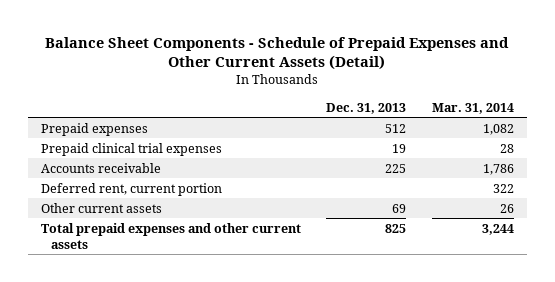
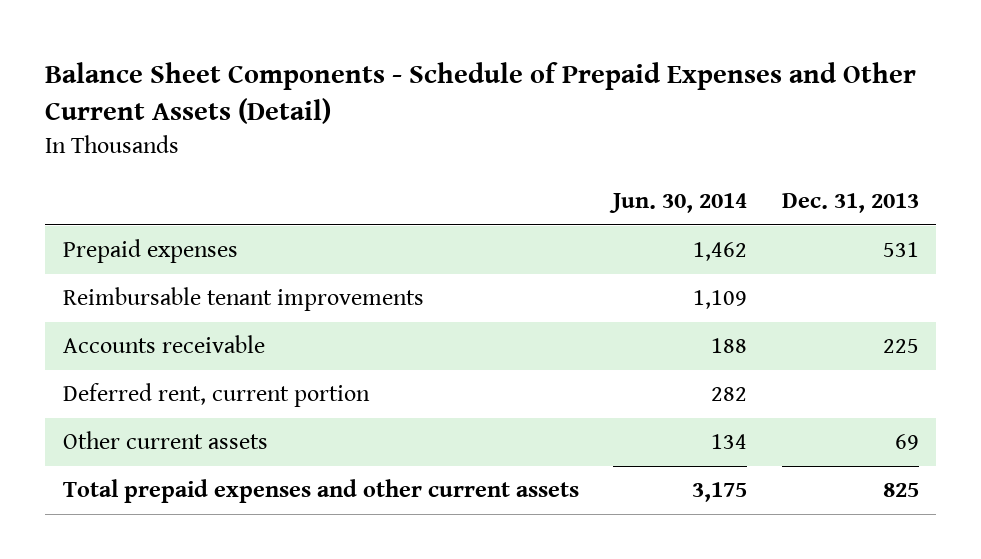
- | Dec. 31, 2013 | Mar. 31, 2014
+ | Jun. 30, 2014 | Dec. 31, 2013
- Prepaid expenses | 512 | 1,082
- Prepaid clinical trial expenses | 19 | 28
+ Prepaid expenses | 1,462 | 531
+ Reimbursable tenant improvements | 1,109 |

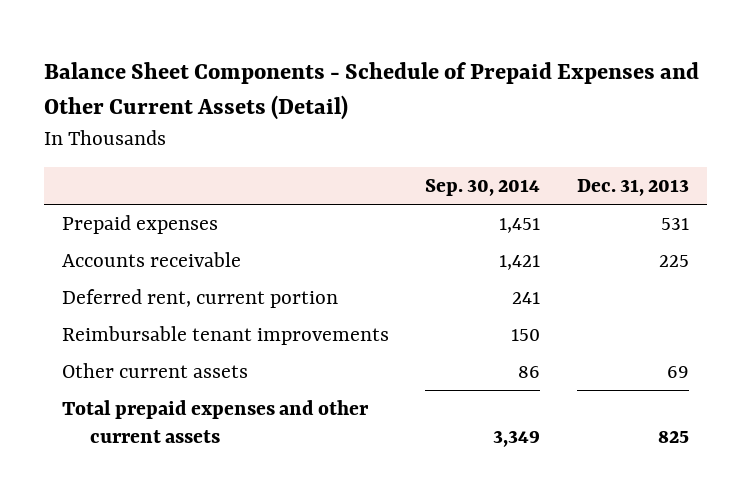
- | Jun. 30, 2014 | Dec. 31, 2013
+ | Sep. 30, 2014 | Dec. 31, 2013
moved down: Reimbursable tenant improvements | 150 |

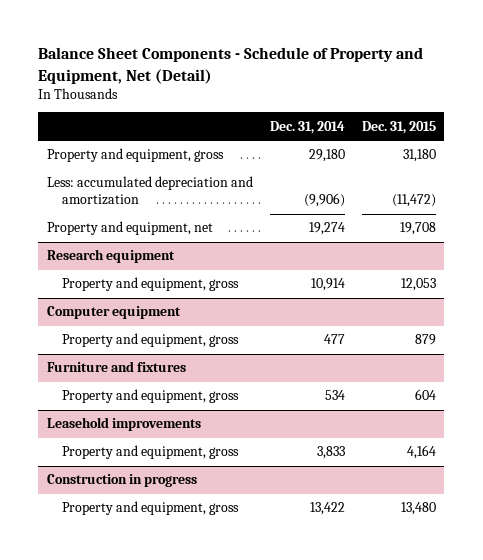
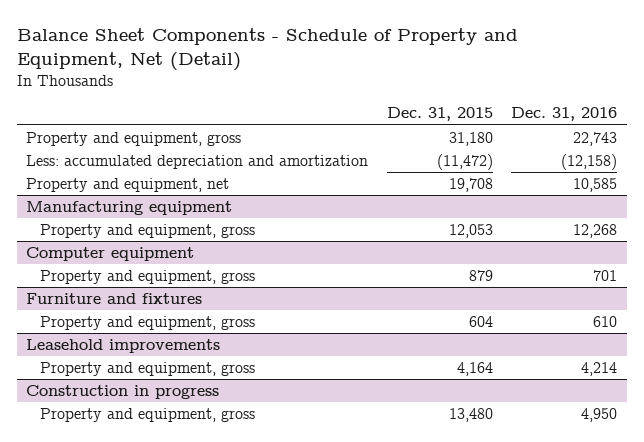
- | Dec. 31, 2014 | Dec. 31, 2015
+ | Dec. 31, 2015 | Dec. 31, 2016
- Research equipment
+ Manufacturing equipment

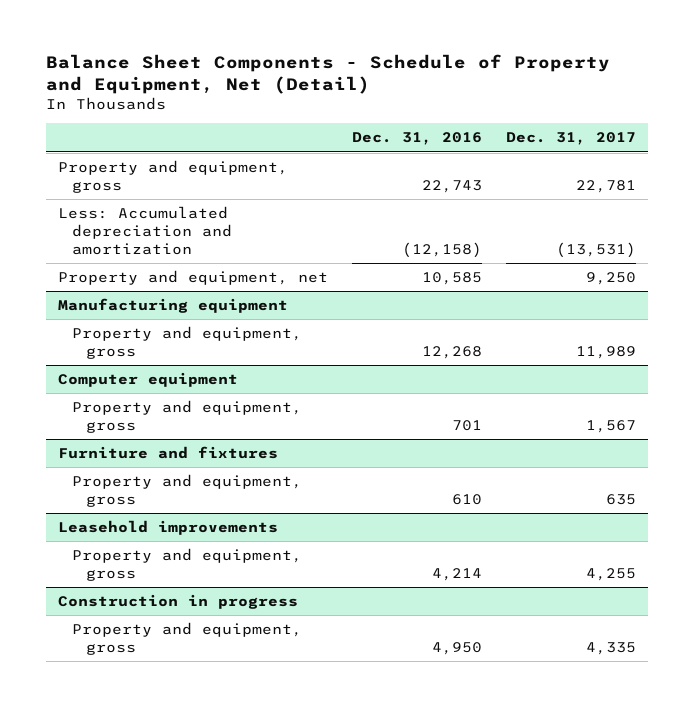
- | Dec. 31, 2015 | Dec. 31, 2016
+ | Dec. 31, 2016 | Dec. 31, 2017
- Less: accumulated depreciation and amortization | (11,472) | (12,158)
+ Less: Accumulated depreciation and amortization | (12,158) | (13,531)

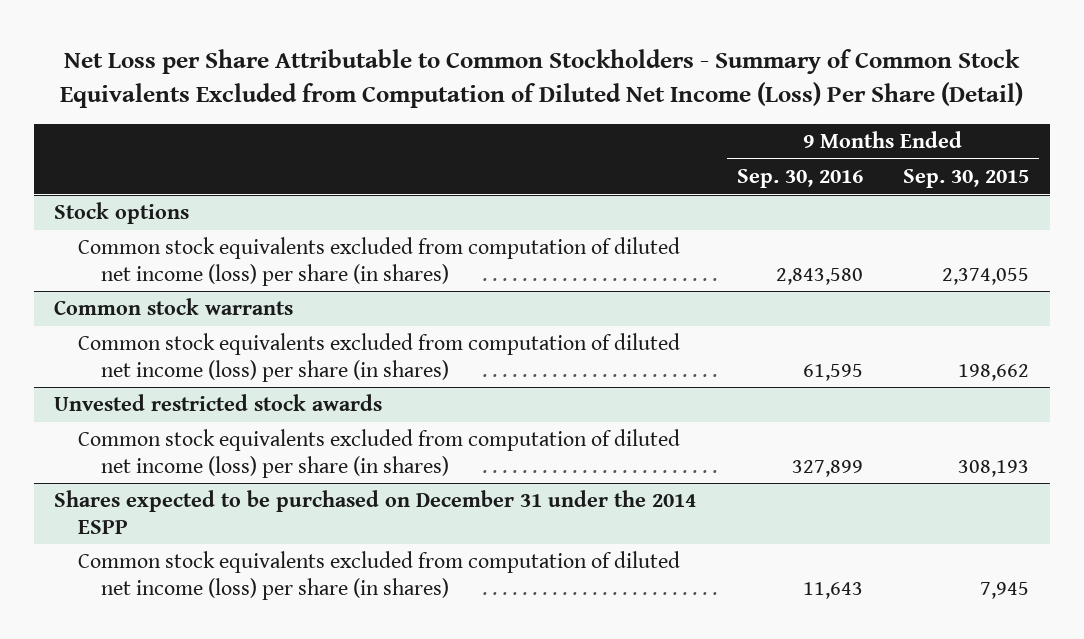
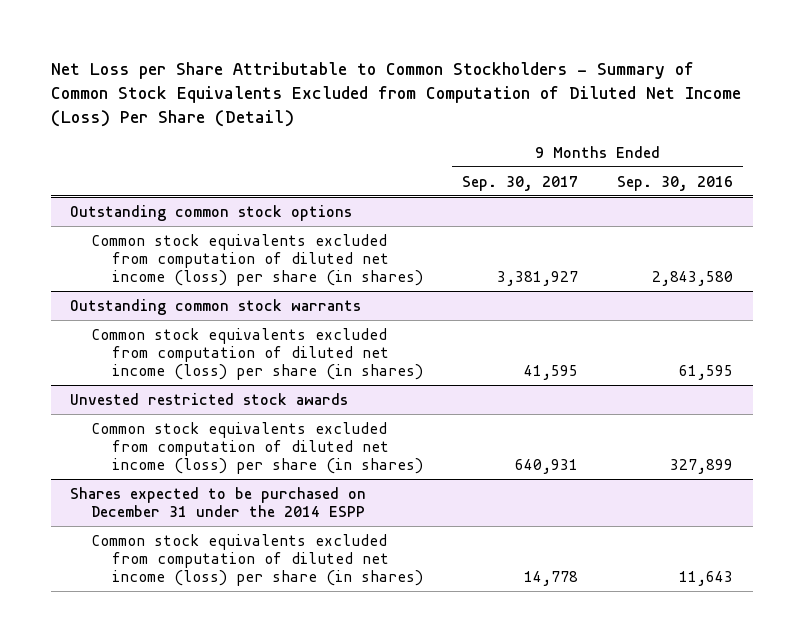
- | 9 Months Ended Sep. 30, 2016 | 9 Months Ended Sep. 30, 2015
+ | 9 Months Ended Sep. 30, 2017 | 9 Months Ended Sep. 30, 2016
- Stock options
+ Outstanding common stock options
- Common stock warrants
+ Outstanding common stock warrants

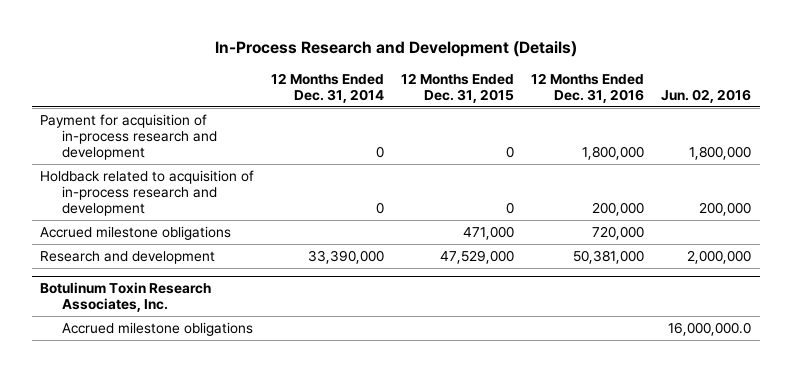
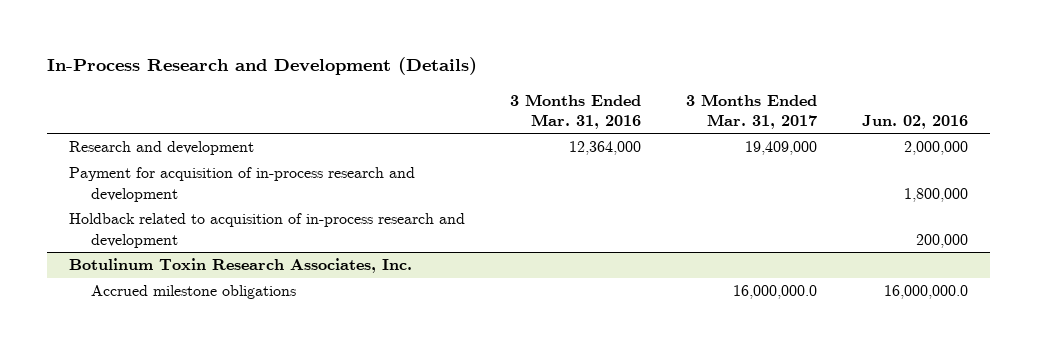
- | 12 Months Ended Dec. 31, 2014 | 12 Months Ended Dec. 31, 2015 | 12 Months Ended Dec. 31, 2016 | Jun. 02, 2016
+ | 3 Months Ended Mar. 31, 2016 | 3 Months Ended Mar. 31, 2017 | Jun. 02, 2016
moved up: Research and development | 12,364,000 | 19,409,000 | 2,000,000
- Accrued milestone obligations | | 471,000 | 720,000 |

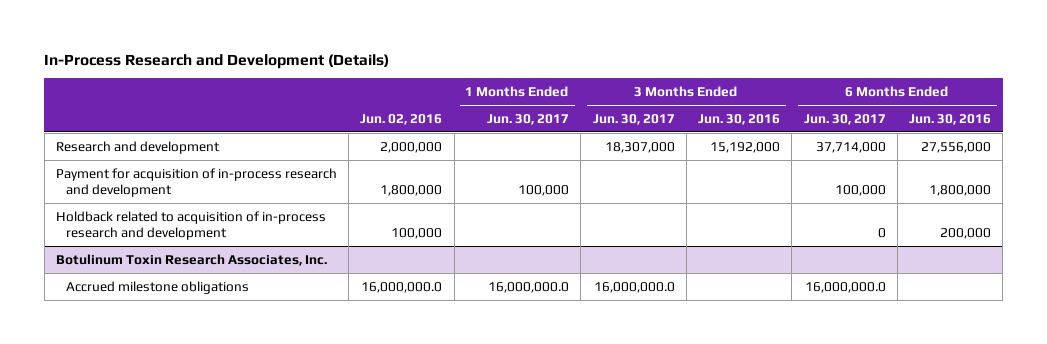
- | 3 Months Ended Mar. 31, 2016 | 3 Months Ended Mar. 31, 2017 | Jun. 02, 2016
+ | Jun. 02, 2016 | 1 Months Ended Jun. 30, 2017 | 3 Months Ended Jun. 30, 2017 | 3 Months Ended Jun. 30, 2016 | 6 Months Ended Jun. 30, 2017 | 6 Months Ended Jun. 30, 2016
- Holdback related to acquisition of in-process research and development | | | 200,000
+ Holdback related to acquisition of in-process research and development | 100,000 | | | | 0 | 200,000

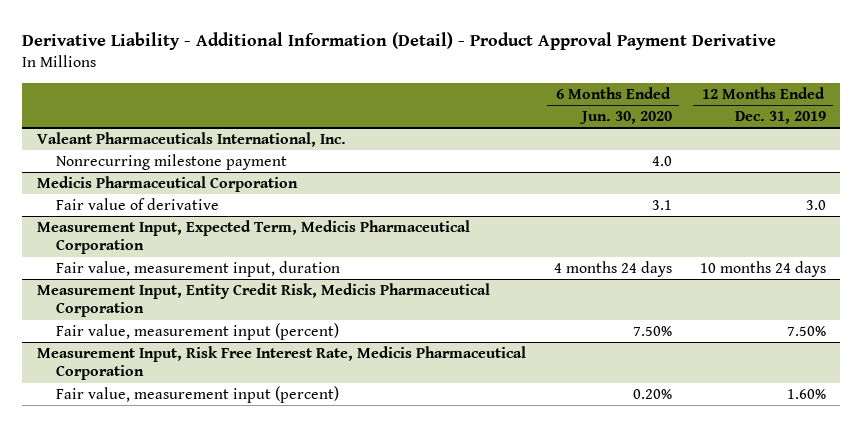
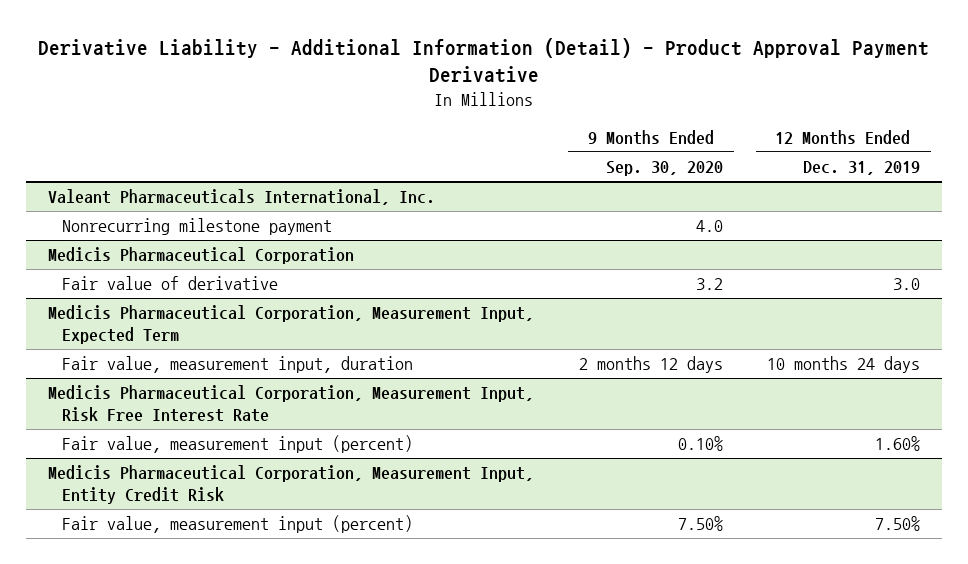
- | 6 Months Ended Jun. 30, 2020 | 12 Months Ended Dec. 31, 2019
+ | 9 Months Ended Sep. 30, 2020 | 12 Months Ended Dec. 31, 2019
- Measurement Input, Expected Term, Medicis Pharmaceutical Corporation
+ Medicis Pharmaceutical Corporation, Measurement Input, Expected Term
- Measurement Input, Entity Credit Risk, Medicis Pharmaceutical Corporation
- Fair value, measurement input (percent) | 7.50% | 7.50%
- Measurement Input, Risk Free Interest Rate, Medicis Pharmaceutical Corporation
+ Medicis Pharmaceutical Corporation, Measurement Input, Risk Free Interest Rate
+ Medicis Pharmaceutical Corporation, Measurement Input, Entity Credit Risk
+ Fair value, measurement input (percent) | 7.50% | 7.50%

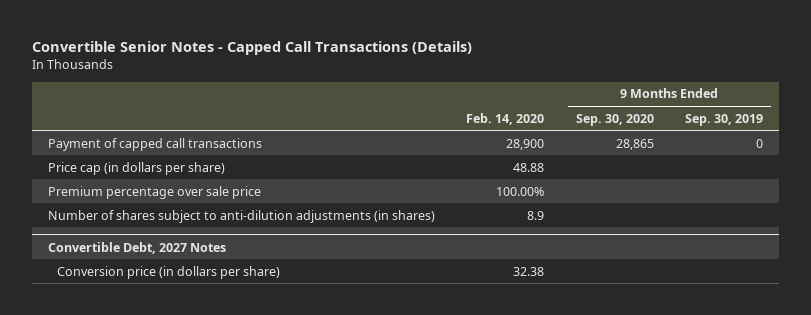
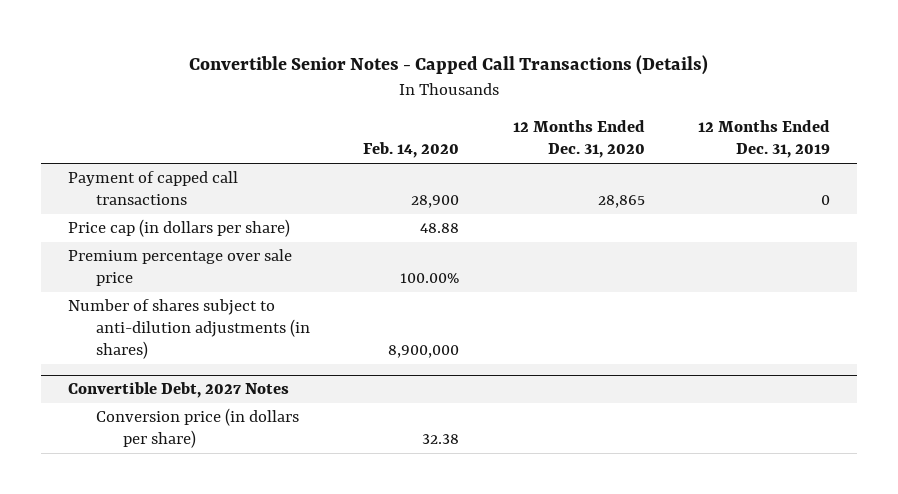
- | Feb. 14, 2020 | 9 Months Ended Sep. 30, 2020 | 9 Months Ended Sep. 30, 2019
+ | Feb. 14, 2020 | 12 Months Ended Dec. 31, 2020 | 12 Months Ended Dec. 31, 2019
- Number of shares subject to anti-dilution adjustments (in shares) | 8.9 | |
+ Number of shares subject to anti-dilution adjustments (in shares) | 8,900,000 | |

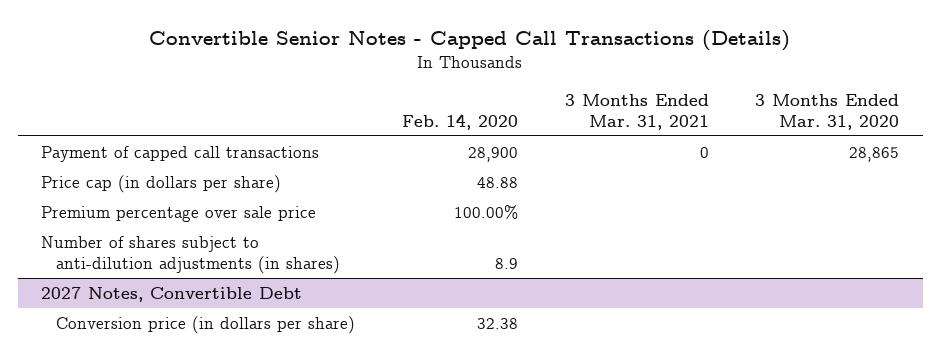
- | Feb. 14, 2020 | 12 Months Ended Dec. 31, 2020 | 12 Months Ended Dec. 31, 2019
+ | Feb. 14, 2020 | 3 Months Ended Mar. 31, 2021 | 3 Months Ended Mar. 31, 2020
- Number of shares subject to anti-dilution adjustments (in shares) | 8,900,000 | |
- Convertible Debt, 2027 Notes
+ Number of shares subject to anti-dilution adjustments (in shares) | 8.9 | |
+ 2027 Notes, Convertible Debt

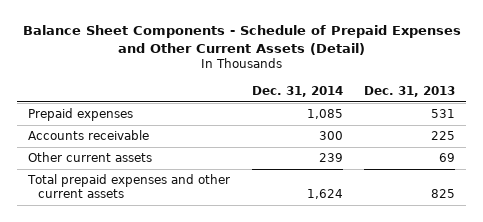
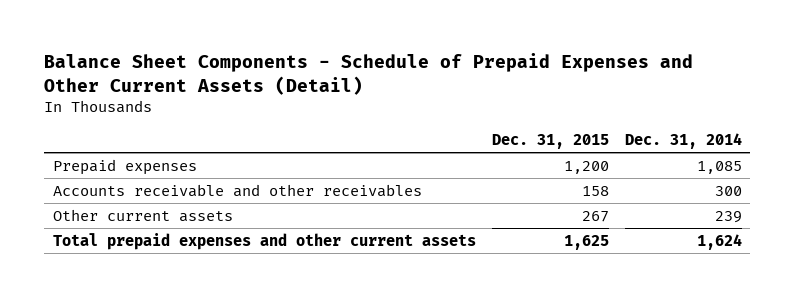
- | Dec. 31, 2014 | Dec. 31, 2013
+ | Dec. 31, 2015 | Dec. 31, 2014
- Accounts receivable | 300 | 225
+ Accounts receivable and other receivables | 158 | 300

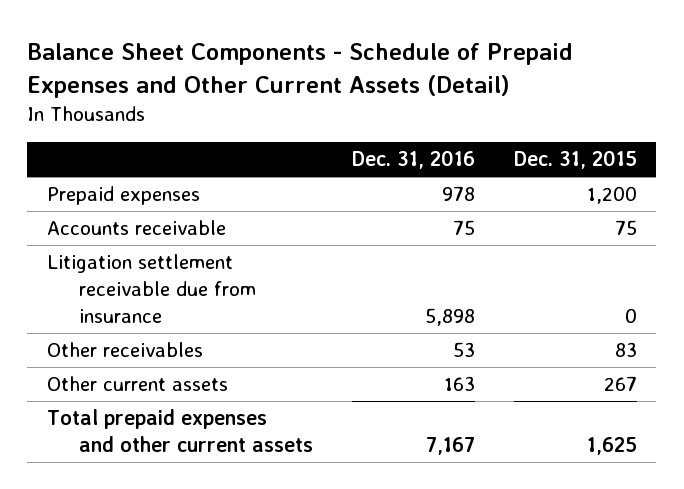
- | Dec. 31, 2015 | Dec. 31, 2014
+ | Dec. 31, 2016 | Dec. 31, 2015
- Accounts receivable and other receivables | 158 | 300
+ Accounts receivable | 75 | 75
+ Litigation settlement receivable due from insurance | 5,898 | 0
+ Other receivables | 53 | 83

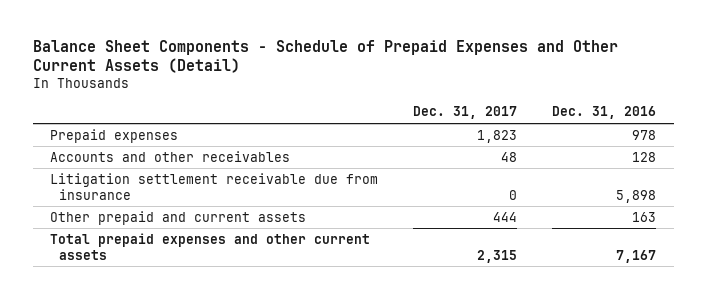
- | Dec. 31, 2016 | Dec. 31, 2015
+ | Dec. 31, 2017 | Dec. 31, 2016
- Accounts receivable | 75 | 75
+ Accounts and other receivables | 48 | 128
- Other receivables | 53 | 83
- Other current assets | 163 | 267
+ Other prepaid and current assets | 444 | 163

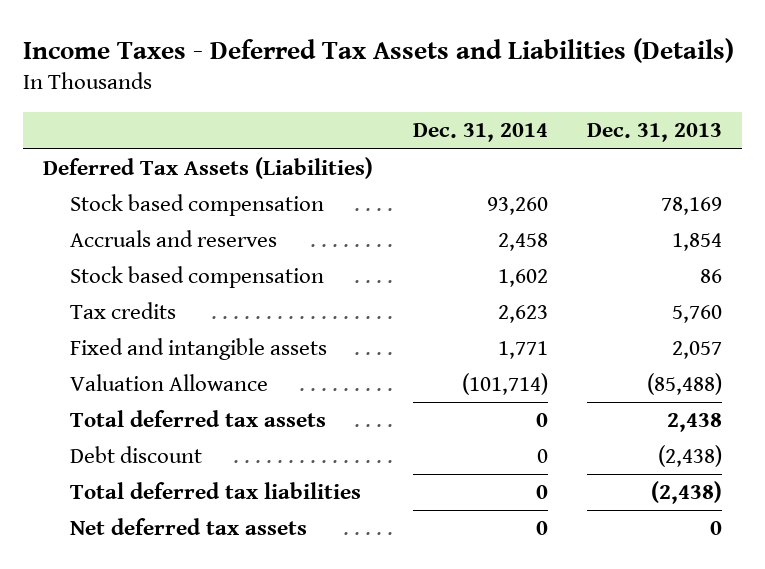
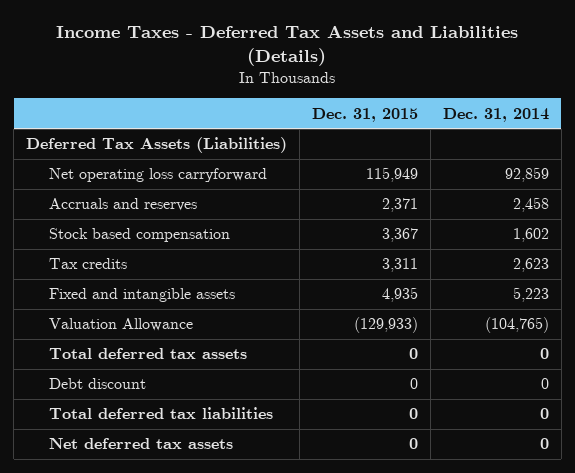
- | Dec. 31, 2014 | Dec. 31, 2013
+ | Dec. 31, 2015 | Dec. 31, 2014
- Stock based compensation | 93,260 | 78,169
+ Net operating loss carryforward | 115,949 | 92,859
- Fixed and intangible assets | 1,771 | 2,057
- Valuation Allowance | (101,714) | (85,488)
+ Fixed and intangible assets | 4,935 | 5,223
+ Valuation Allowance | (129,933) | (104,765)

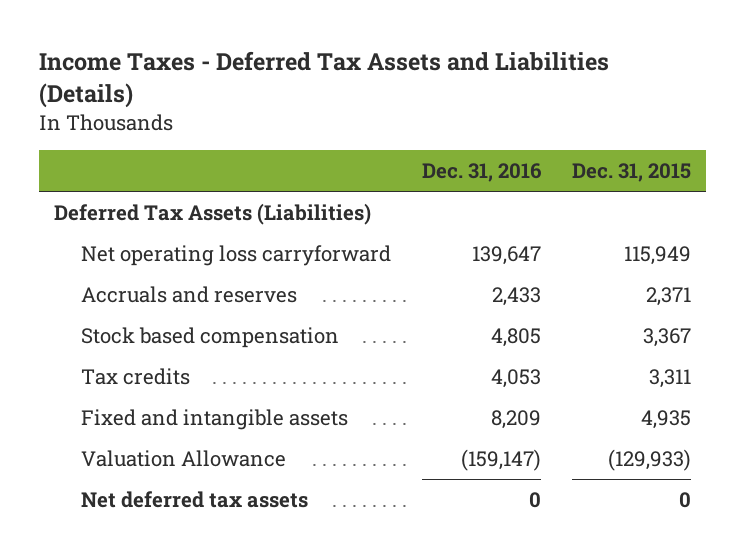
- | Dec. 31, 2015 | Dec. 31, 2014
+ | Dec. 31, 2016 | Dec. 31, 2015
- Total deferred tax assets | 0 | 0
- Debt discount | 0 | 0
- Total deferred tax liabilities | 0 | 0

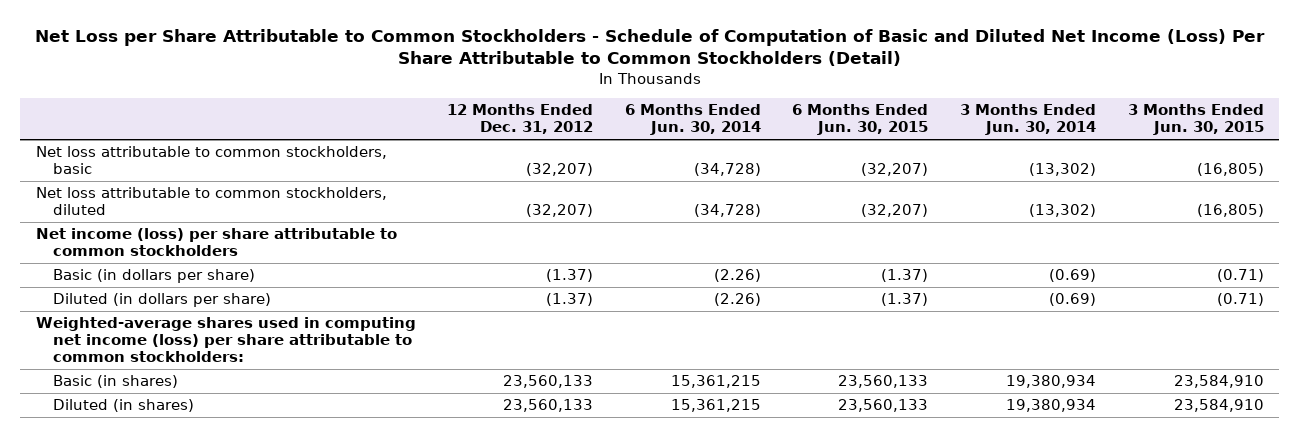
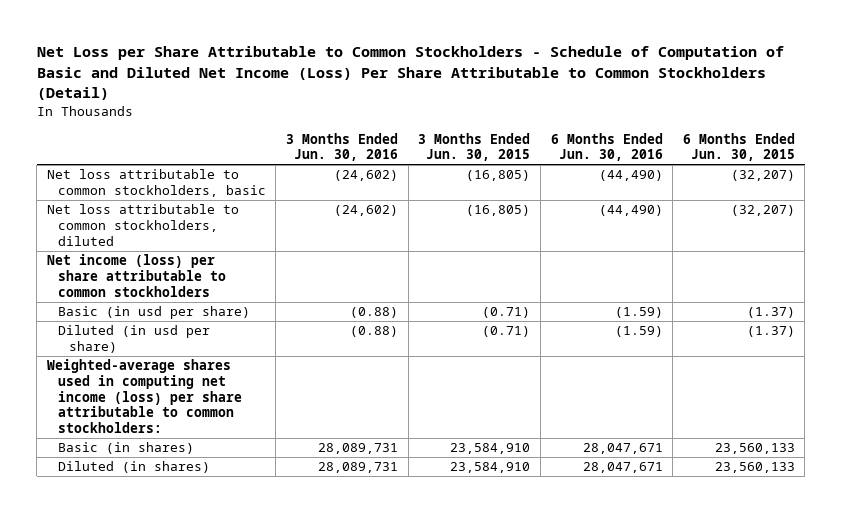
- | 12 Months Ended Dec. 31, 2012 | 6 Months Ended Jun. 30, 2014 | 6 Months Ended Jun. 30, 2015 | 3 Months Ended Jun. 30, 2014 | 3 Months Ended Jun. 30, 2015
+ | 3 Months Ended Jun. 30, 2016 | 3 Months Ended Jun. 30, 2015 | 6 Months Ended Jun. 30, 2016 | 6 Months Ended Jun. 30, 2015
- Basic (in dollars per share) | (1.37) | (2.26) | (1.37) | (0.69) | (0.71)
- Diluted (in dollars per share) | (1.37) | (2.26) | (1.37) | (0.69) | (0.71)
+ Basic (in usd per share) | (0.88) | (0.71) | (1.59) | (1.37)
+ Diluted (in usd per share) | (0.88) | (0.71) | (1.59) | (1.37)

